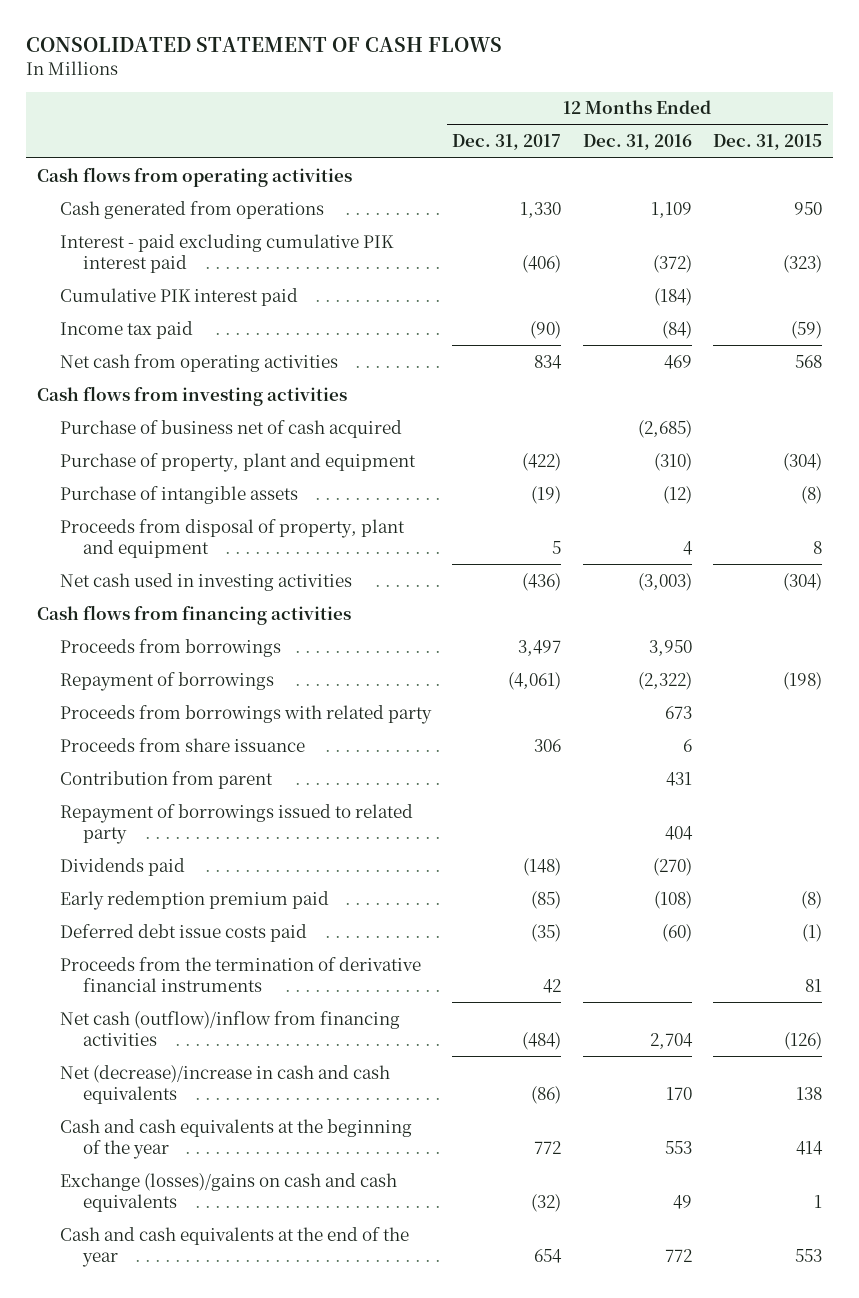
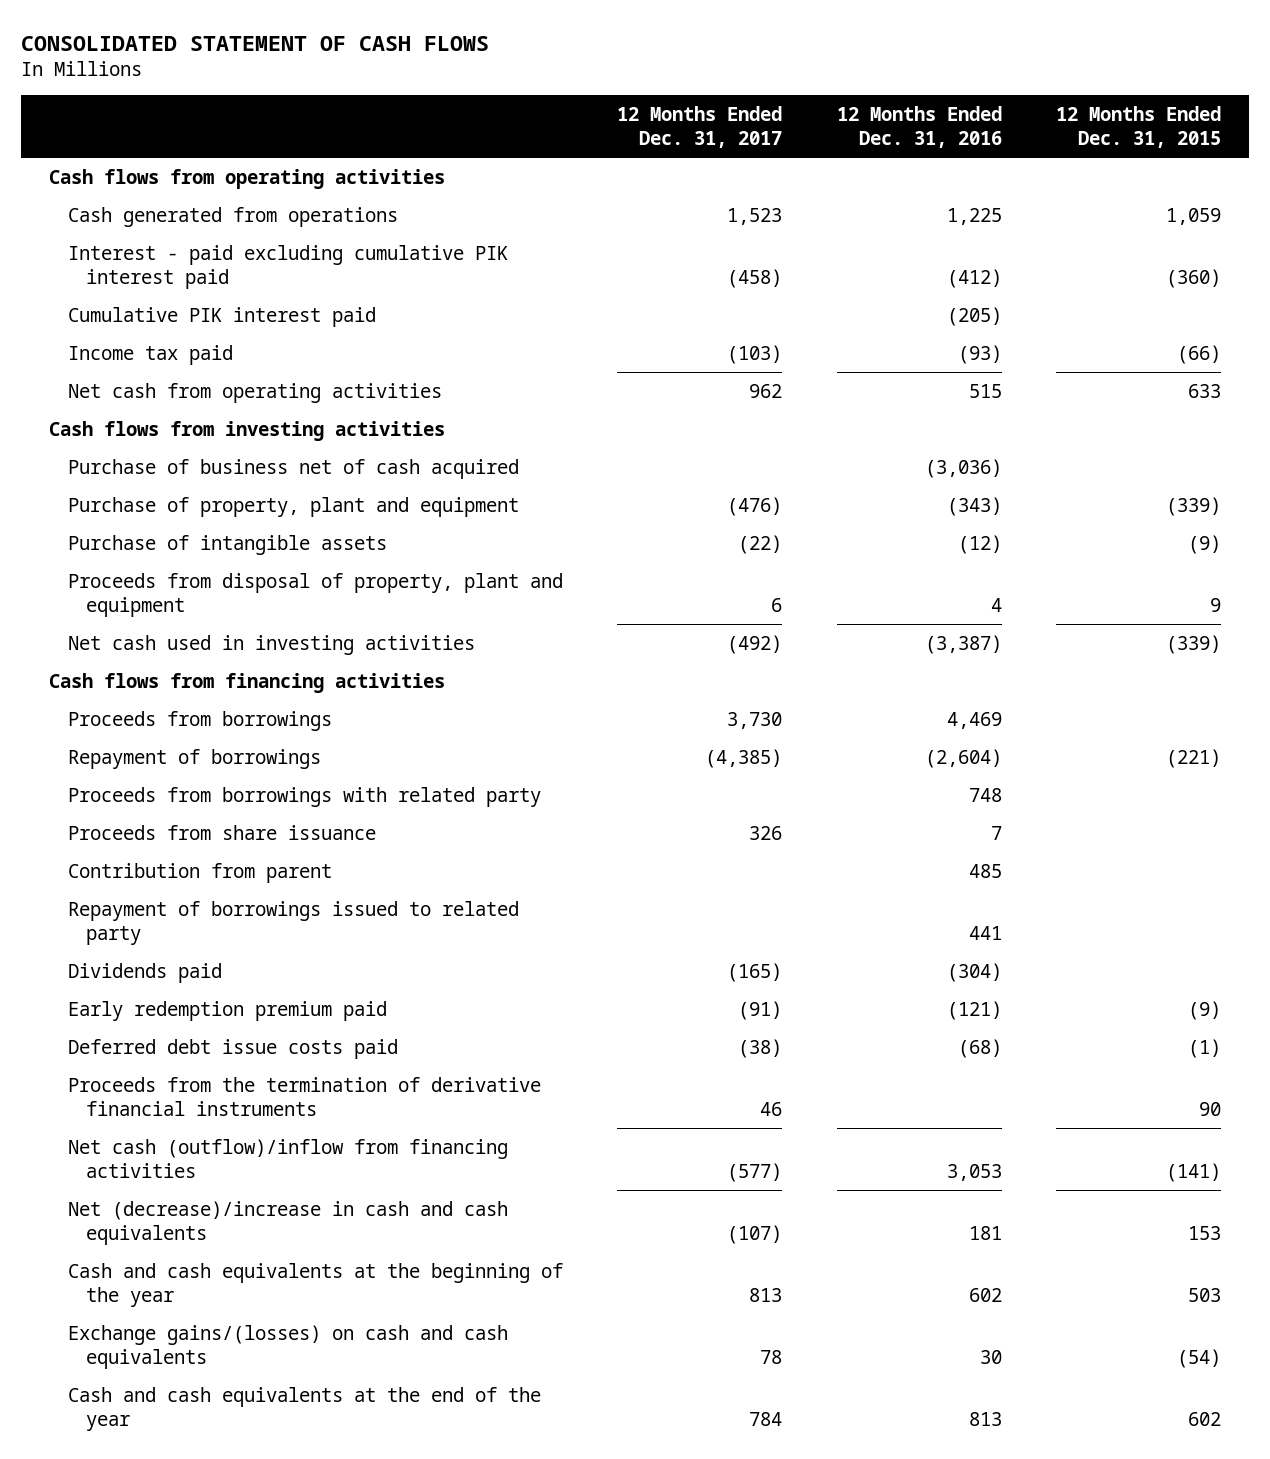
- Cash generated from operations | 1,330 | 1,109 | 950
- Interest - paid excluding cumulative PIK interest paid | (406) | (372) | (323)
- Cumulative PIK interest paid | | (184) |
- Income tax paid | (90) | (84) | (59)
- Net cash from operating activities | 834 | 469 | 568
+ Cash generated from operations | 1,523 | 1,225 | 1,059
+ Interest - paid excluding cumulative PIK interest paid | (458) | (412) | (360)
+ Cumulative PIK interest paid | | (205) |
+ Income tax paid | (103) | (93) | (66)
+ Net cash from operating activities | 962 | 515 | 633
- Purchase of business net of cash acquired | | (2,685) |
- Purchase of property, plant and equipment | (422) | (310) | (304)
- Purchase of intangible assets | (19) | (12) | (8)
- Proceeds from disposal of property, plant and equipment | 5 | 4 | 8
- Net cash used in investing activities | (436) | (3,003) | (304)
+ Purchase of business net of cash acquired | | (3,036) |
+ Purchase of property, plant and equipment | (476) | (343) | (339)
+ Purchase of intangible assets | (22) | (12) | (9)
+ Proceeds from disposal of property, plant and equipment | 6 | 4 | 9
+ Net cash used in investing activities | (492) | (3,387) | (339)
- Proceeds from borrowings | 3,497 | 3,950 |
- Repayment of borrowings | (4,061) | (2,322) | (198)
- Proceeds from borrowings with related party | | 673 |
- Proceeds from share issuance | 306 | 6 |
- Contribution from parent | | 431 |
- Repayment of borrowings issued to related party | | 404 |
- Dividends paid | (148) | (270) |
- Early redemption premium paid | (85) | (108) | (8)
- Deferred debt issue costs paid | (35) | (60) | (1)
- Proceeds from the termination of derivative financial instruments | 42 | | 81
- Net cash (outflow)/inflow from financing activities | (484) | 2,704 | (126)
- Net (decrease)/increase in cash and cash equivalents | (86) | 170 | 138
- Cash and cash equivalents at the beginning of the year | 772 | 553 | 414
- Exchange (losses)/gains on cash and cash equivalents | (32) | 49 | 1
- Cash and cash equivalents at the end of the year | 654 | 772 | 553
+ Proceeds from borrowings | 3,730 | 4,469 |
+ Repayment of borrowings | (4,385) | (2,604) | (221)
+ Proceeds from borrowings with related party | | 748 |
+ Proceeds from share issuance | 326 | 7 |
+ Contribution from parent | | 485 |
+ Repayment of borrowings issued to related party | | 441 |
+ Dividends paid | (165) | (304) |
+ Early redemption premium paid | (91) | (121) | (9)
+ Deferred debt issue costs paid | (38) | (68) | (1)
+ Proceeds from the termination of derivative financial instruments | 46 | | 90
+ Net cash (outflow)/inflow from financing activities | (577) | 3,053 | (141)
+ Net (decrease)/increase in cash and cash equivalents | (107) | 181 | 153
+ Cash and cash equivalents at the beginning of the year | 813 | 602 | 503
+ Exchange gains/(losses) on cash and cash equivalents | 78 | 30 | (54)
+ Cash and cash equivalents at the end of the year | 784 | 813 | 602

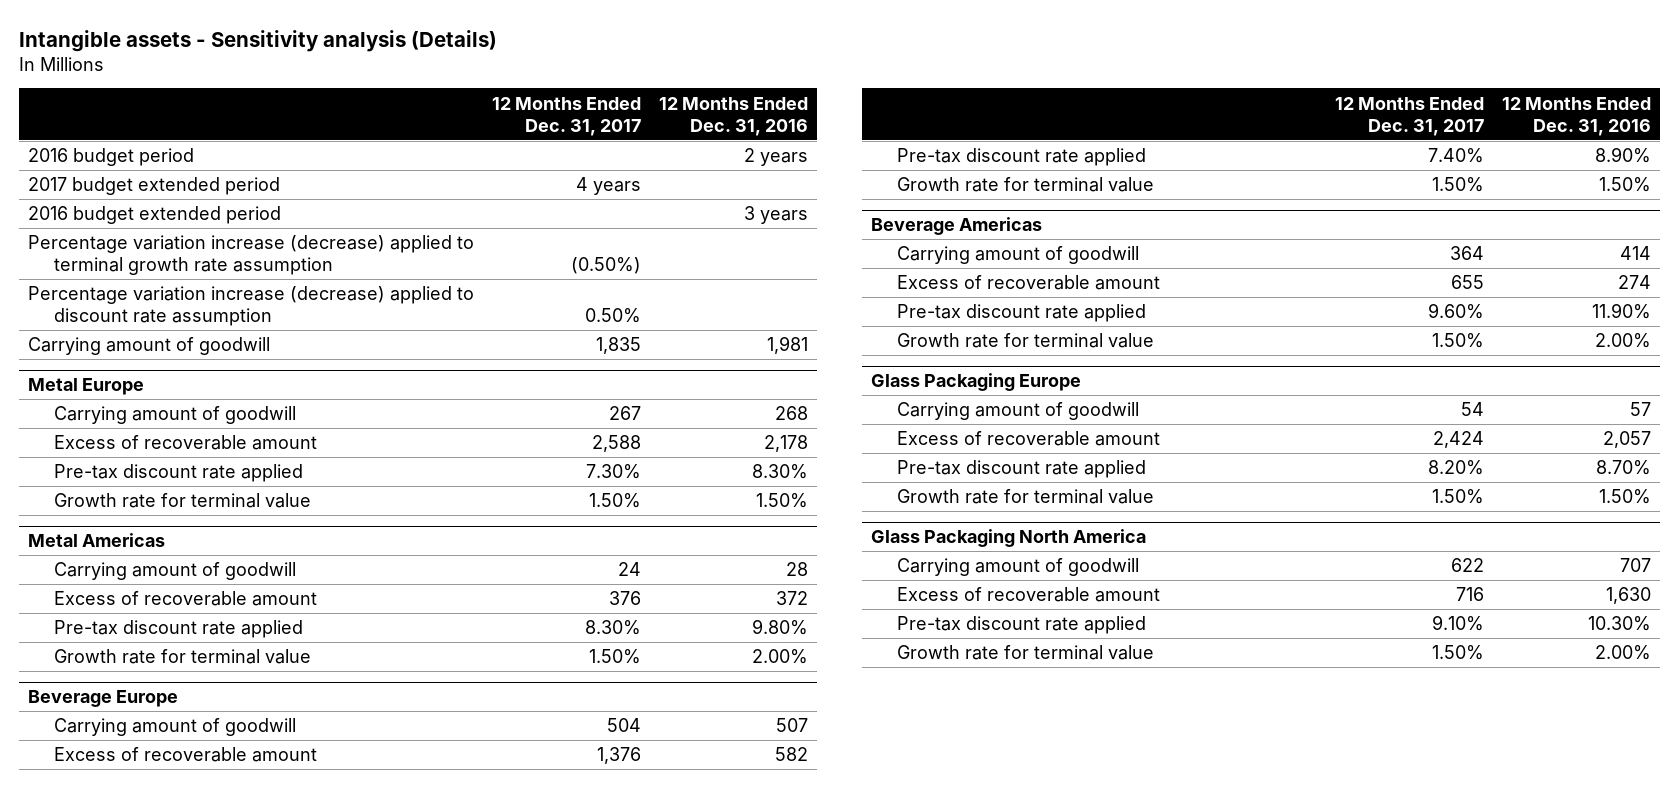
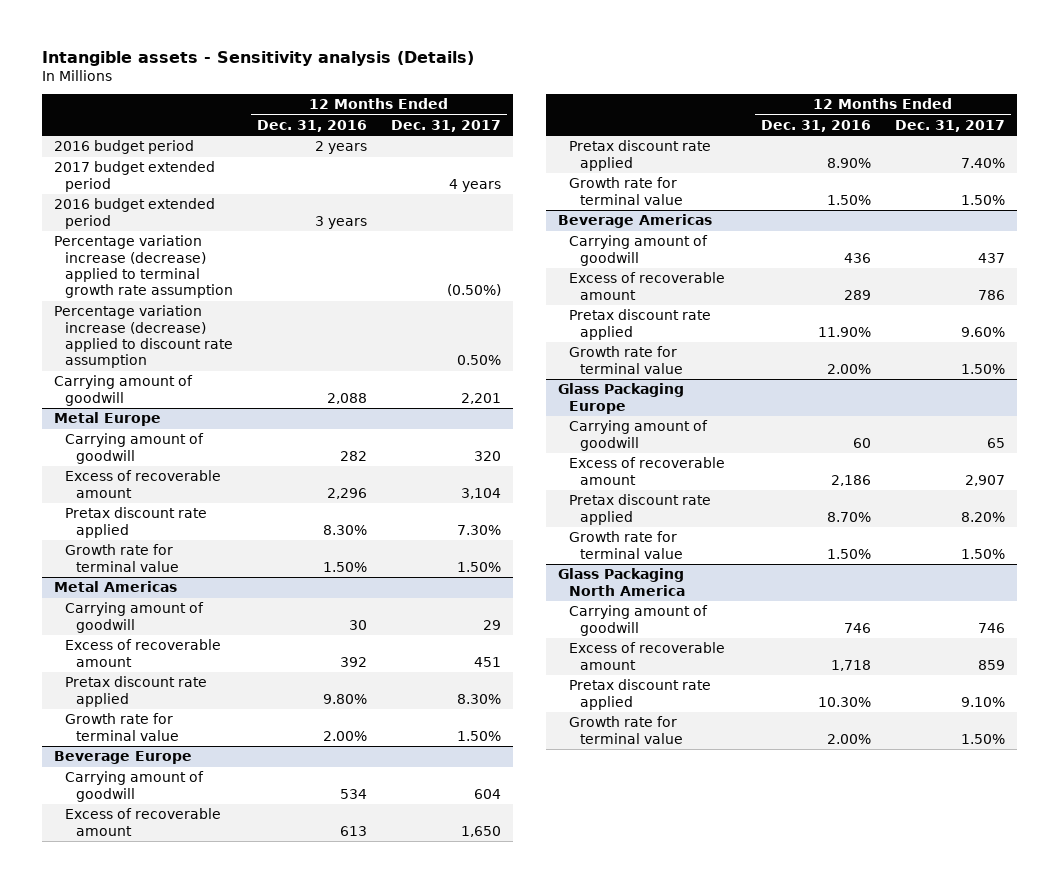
- | 12 Months Ended Dec. 31, 2017 | 12 Months Ended Dec. 31, 2016
+ | 12 Months Ended Dec. 31, 2016 | 12 Months Ended Dec. 31, 2017
- Carrying amount of goodwill | 1,835 | 1,981
+ Carrying amount of goodwill | 2,088 | 2,201
@ Metal Europe
- Carrying amount of goodwill | 267 | 268
- Excess of recoverable amount | 2,588 | 2,178
- Pre-tax discount rate applied | 7.30% | 8.30%
+ Carrying amount of goodwill | 282 | 320
+ Excess of recoverable amount | 2,296 | 3,104
+ Pretax discount rate applied | 8.30% | 7.30%
@ Metal Americas
- Carrying amount of goodwill | 24 | 28
- Excess of recoverable amount | 376 | 372
- Pre-tax discount rate applied | 8.30% | 9.80%
+ Carrying amount of goodwill | 30 | 29
+ Excess of recoverable amount | 392 | 451
+ Pretax discount rate applied | 9.80% | 8.30%
@ Beverage Europe
- Carrying amount of goodwill | 504 | 507
- Excess of recoverable amount | 1,376 | 582
- Pre-tax discount rate applied | 7.40% | 8.90%
+ Carrying amount of goodwill | 534 | 604
+ Excess of recoverable amount | 613 | 1,650
+ Pretax discount rate applied | 8.90% | 7.40%
@ Beverage Americas
- Carrying amount of goodwill | 364 | 414
- Excess of recoverable amount | 655 | 274
- Pre-tax discount rate applied | 9.60% | 11.90%
+ Carrying amount of goodwill | 436 | 437
+ Excess of recoverable amount | 289 | 786
+ Pretax discount rate applied | 11.90% | 9.60%
@ Glass Packaging Europe
- Carrying amount of goodwill | 54 | 57
- Excess of recoverable amount | 2,424 | 2,057
- Pre-tax discount rate applied | 8.20% | 8.70%
+ Carrying amount of goodwill | 60 | 65
+ Excess of recoverable amount | 2,186 | 2,907
+ Pretax discount rate applied | 8.70% | 8.20%
@ Glass Packaging North America
- Carrying amount of goodwill | 622 | 707
- Excess of recoverable amount | 716 | 1,630
- Pre-tax discount rate applied | 9.10% | 10.30%
+ Carrying amount of goodwill | 746 | 746
+ Excess of recoverable amount | 1,718 | 859
+ Pretax discount rate applied | 10.30% | 9.10%

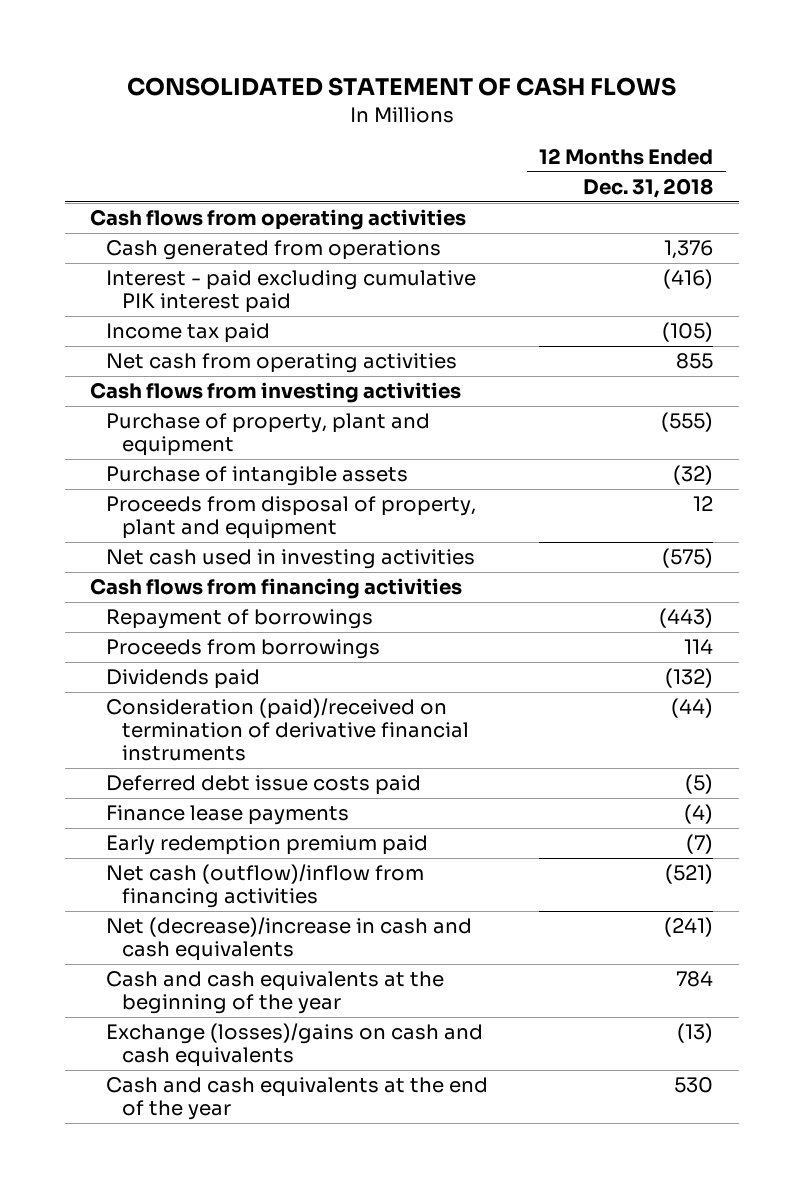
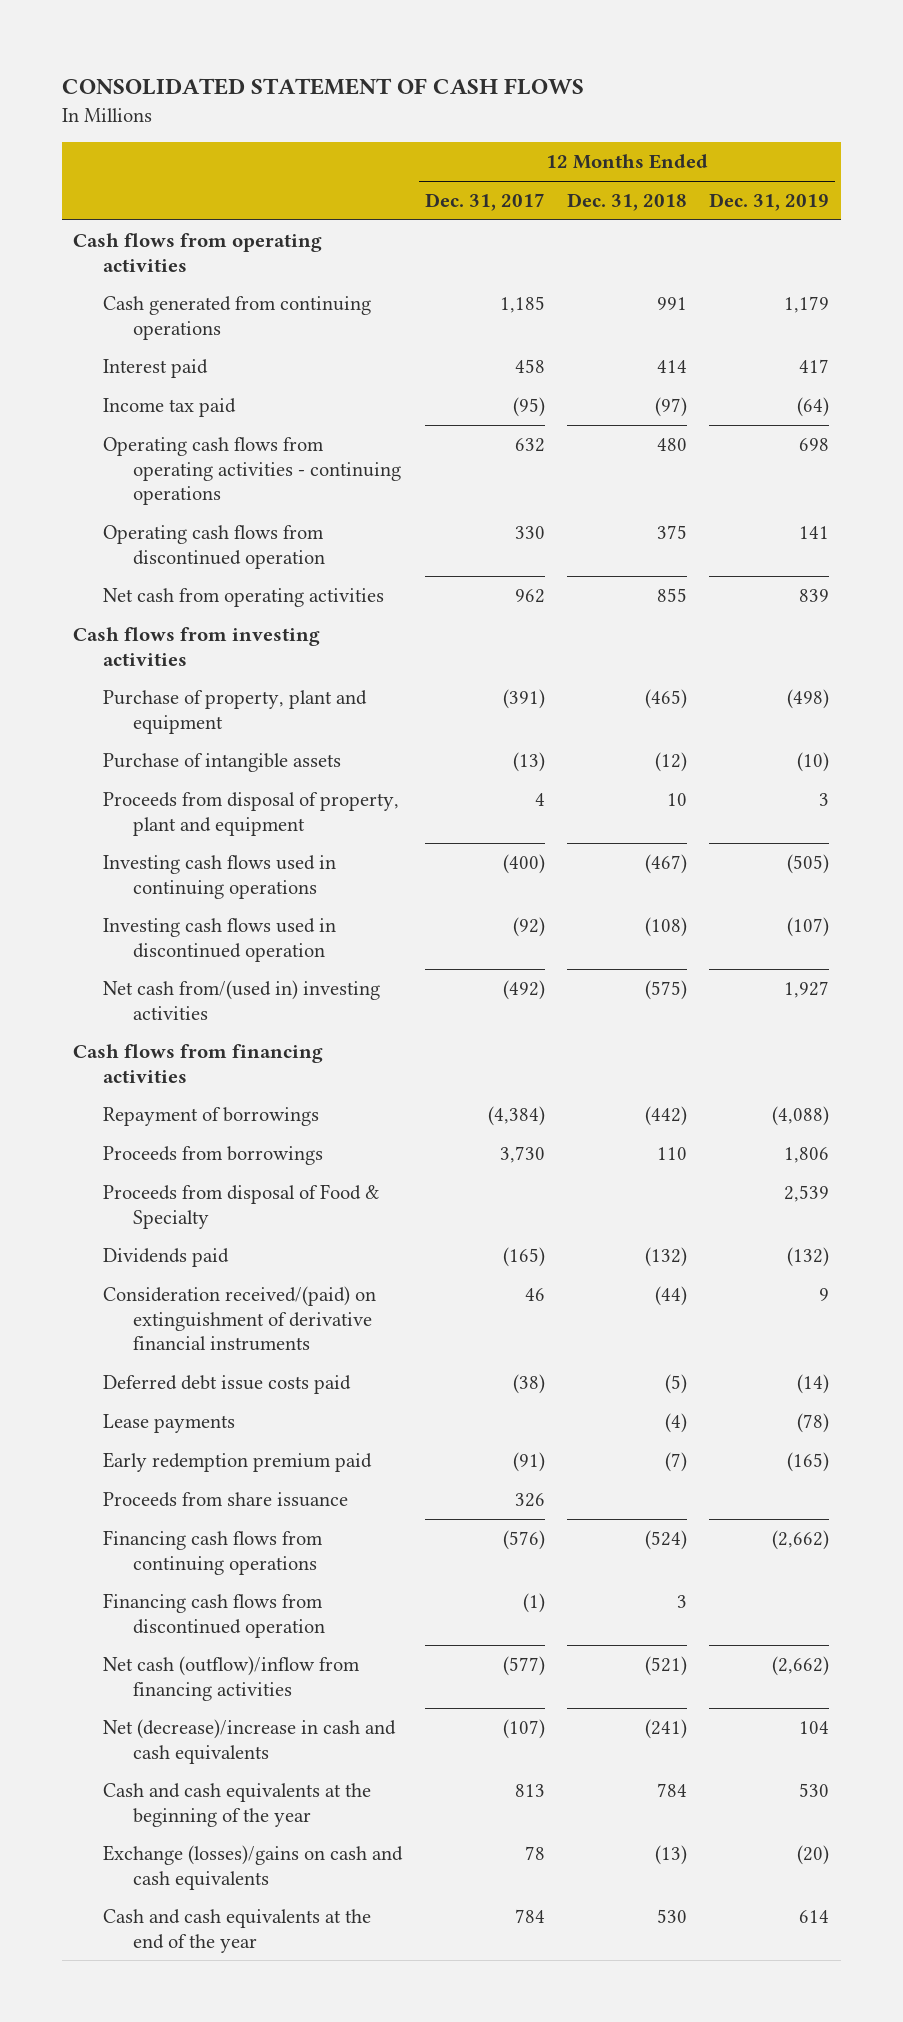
- | 12 Months Ended Dec. 31, 2018
+ | 12 Months Ended Dec. 31, 2017 | 12 Months Ended Dec. 31, 2018 | 12 Months Ended Dec. 31, 2019
- Cash generated from operations | 1,376
- Interest - paid excluding cumulative PIK interest paid | (416)
- Income tax paid | (105)
+ Cash generated from continuing operations | 1,185 | 991 | 1,179
+ Interest paid | 458 | 414 | 417
+ Income tax paid | (95) | (97) | (64)
+ Operating cash flows from operating activities - continuing operations | 632 | 480 | 698
+ Operating cash flows from discontinued operation | 330 | 375 | 141
- Purchase of property, plant and equipment | (555)
- Purchase of intangible assets | (32)
- Proceeds from disposal of property, plant and equipment | 12
- Net cash used in investing activities | (575)
+ Purchase of property, plant and equipment | (391) | (465) | (498)
+ Purchase of intangible assets | (13) | (12) | (10)
+ Proceeds from disposal of property, plant and equipment | 4 | 10 | 3
+ Investing cash flows used in continuing operations | (400) | (467) | (505)
+ Investing cash flows used in discontinued operation | (92) | (108) | (107)
+ Net cash from/(used in) investing activities | (492) | (575) | 1,927
- Repayment of borrowings | (443)
- Proceeds from borrowings | 114
+ Repayment of borrowings | (4,384) | (442) | (4,088)
+ Proceeds from borrowings | 3,730 | 110 | 1,806
+ Proceeds from disposal of Food & Specialty | | | 2,539
- Consideration (paid)/received on termination of derivative financial instruments | (44)
+ Consideration received/(paid) on extinguishment of derivative financial instruments | 46 | (44) | 9
- Finance lease payments | (4)
+ Lease payments | | (4) | (78)
+ Proceeds from share issuance | 326 | |
+ Financing cash flows from continuing operations | (576) | (524) | (2,662)
+ Financing cash flows from discontinued operation | (1) | 3 |

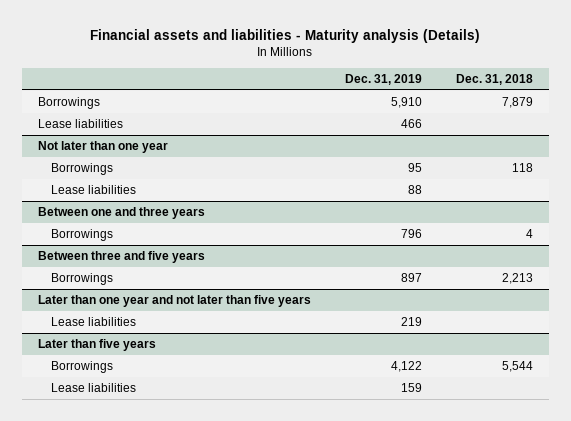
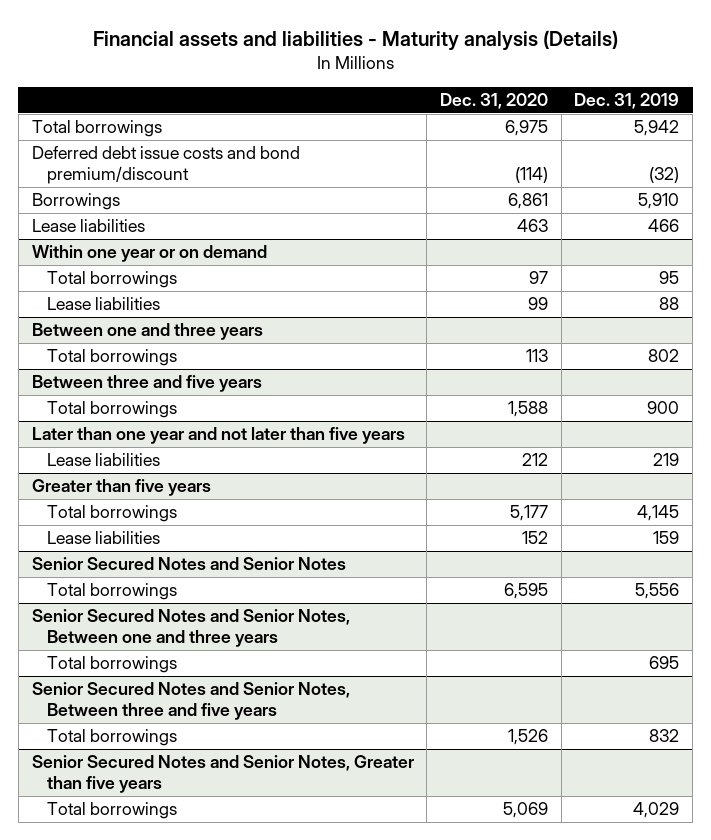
- | Dec. 31, 2019 | Dec. 31, 2018
+ | Dec. 31, 2020 | Dec. 31, 2019
+ Total borrowings | 6,975 | 5,942
+ Deferred debt issue costs and bond premium/discount | (114) | (32)
- Not later than one year
- Borrowings | 95 | 118
+ Within one year or on demand
+ Total borrowings | 97 | 95
@ Between one and three years
- Borrowings | 796 | 4
+ Total borrowings | 113 | 802
@ Between three and five years
- Borrowings | 897 | 2,213
+ Total borrowings | 1,588 | 900
- Later than five years
- Borrowings | 4,122 | 5,544
+ Greater than five years
+ Total borrowings | 5,177 | 4,145
+ Senior Secured Notes and Senior Notes
+ Total borrowings | 6,595 | 5,556
+ Senior Secured Notes and Senior Notes, Between one and three years
+ Total borrowings | | 695
+ Senior Secured Notes and Senior Notes, Between three and five years
+ Total borrowings | 1,526 | 832
+ Senior Secured Notes and Senior Notes, Greater than five years
+ Total borrowings | 5,069 | 4,029

